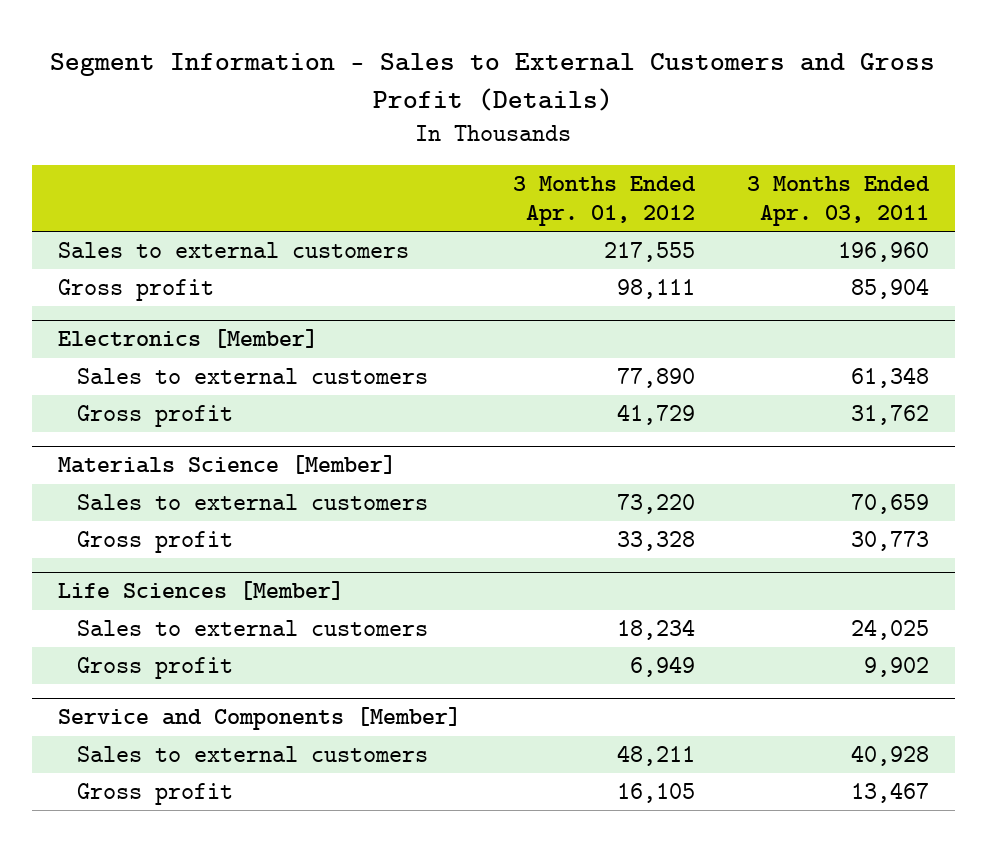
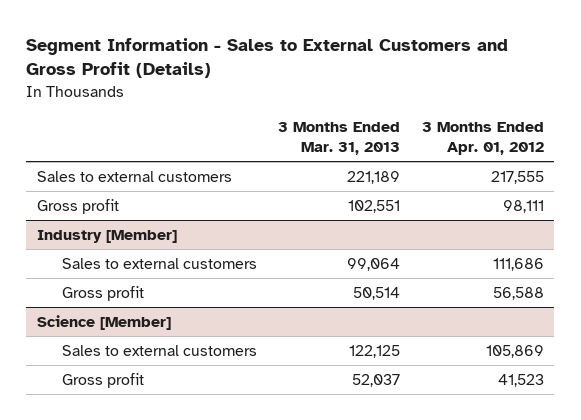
- | 3 Months Ended Apr. 01, 2012 | 3 Months Ended Apr. 03, 2011
+ | 3 Months Ended Mar. 31, 2013 | 3 Months Ended Apr. 01, 2012
- Electronics [Member]
- Sales to external customers | 77,890 | 61,348
- Gross profit | 41,729 | 31,762
- Materials Science [Member]
- Sales to external customers | 73,220 | 70,659
- Gross profit | 33,328 | 30,773
- Life Sciences [Member]
- Sales to external customers | 18,234 | 24,025
- Gross profit | 6,949 | 9,902
- Service and Components [Member]
- Sales to external customers | 48,211 | 40,928
- Gross profit | 16,105 | 13,467
+ Industry [Member]
+ Sales to external customers | 99,064 | 111,686
+ Gross profit | 50,514 | 56,588
+ Science [Member]
+ Sales to external customers | 122,125 | 105,869
+ Gross profit | 52,037 | 41,523

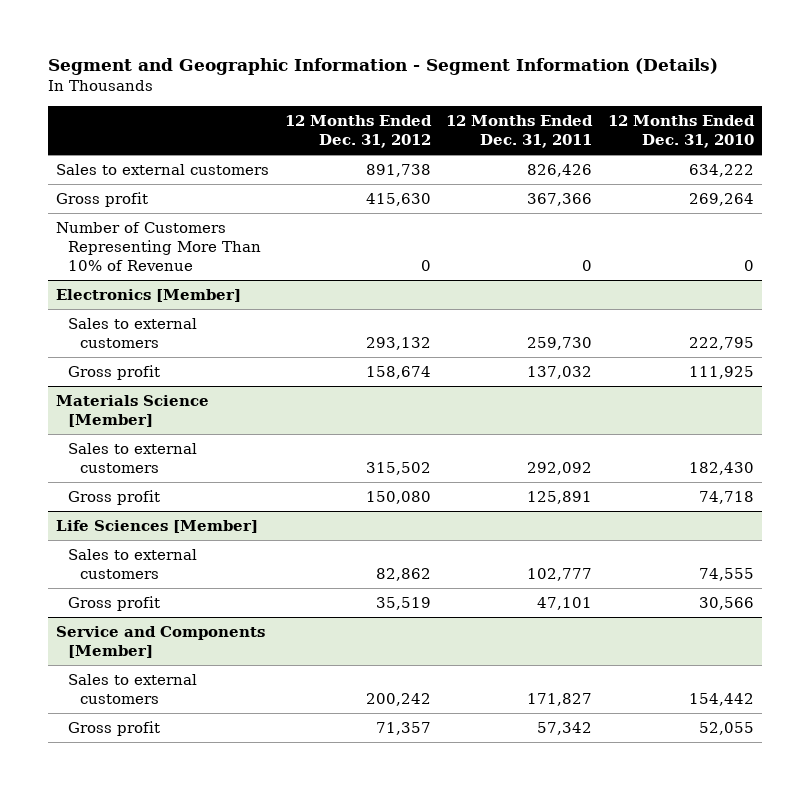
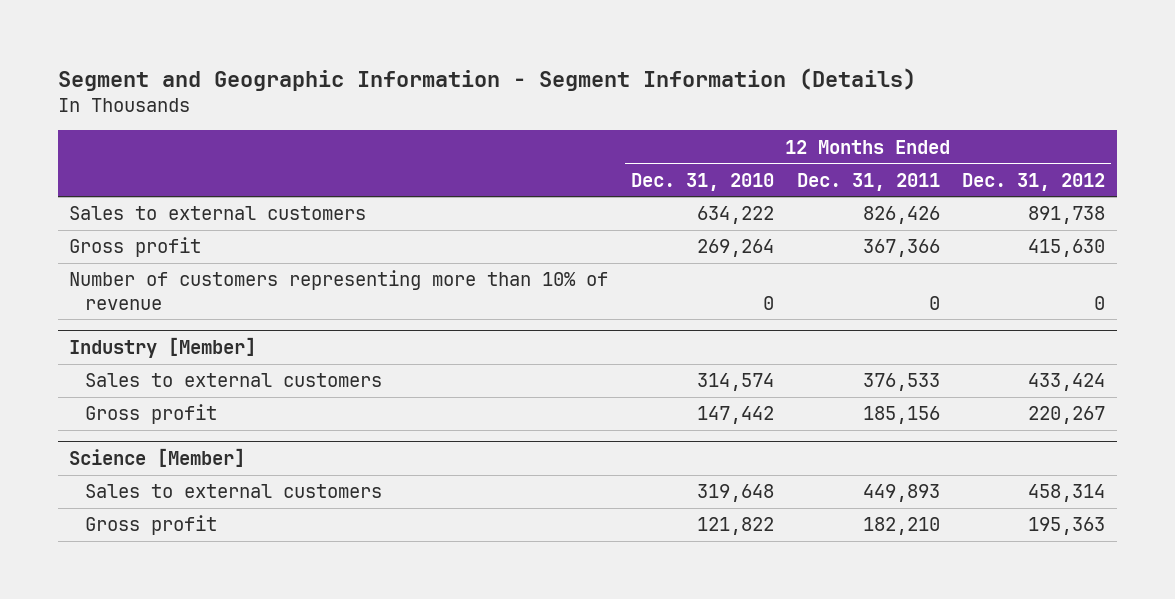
- | 12 Months Ended Dec. 31, 2012 | 12 Months Ended Dec. 31, 2011 | 12 Months Ended Dec. 31, 2010
+ | 12 Months Ended Dec. 31, 2010 | 12 Months Ended Dec. 31, 2011 | 12 Months Ended Dec. 31, 2012
- Number of Customers Representing More Than 10% of Revenue | 0 | 0 | 0
- Electronics [Member]
- Sales to external customers | 293,132 | 259,730 | 222,795
- Gross profit | 158,674 | 137,032 | 111,925
- Materials Science [Member]
- Sales to external customers | 315,502 | 292,092 | 182,430
- Gross profit | 150,080 | 125,891 | 74,718
- Life Sciences [Member]
- Sales to external customers | 82,862 | 102,777 | 74,555
- Gross profit | 35,519 | 47,101 | 30,566
- Service and Components [Member]
- Sales to external customers | 200,242 | 171,827 | 154,442
- Gross profit | 71,357 | 57,342 | 52,055
+ Number of customers representing more than 10% of revenue | 0 | 0 | 0
+ Industry [Member]
+ Sales to external customers | 314,574 | 376,533 | 433,424
+ Gross profit | 147,442 | 185,156 | 220,267
+ Science [Member]
+ Sales to external customers | 319,648 | 449,893 | 458,314
+ Gross profit | 121,822 | 182,210 | 195,363

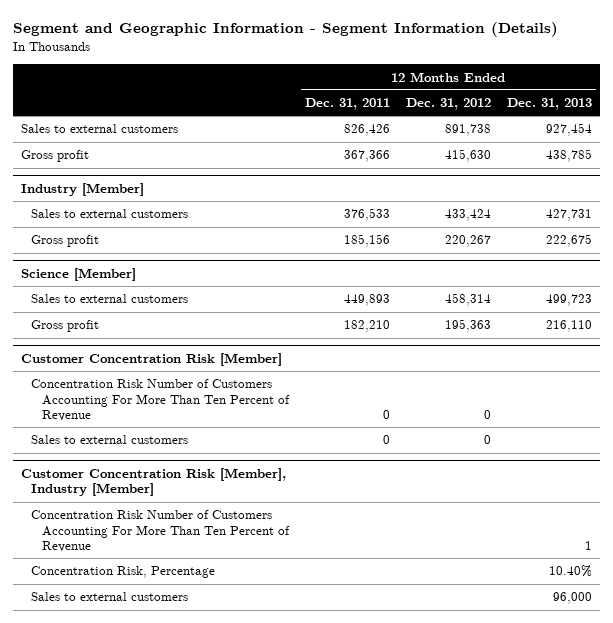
- | 12 Months Ended Dec. 31, 2010 | 12 Months Ended Dec. 31, 2011 | 12 Months Ended Dec. 31, 2012
+ | 12 Months Ended Dec. 31, 2011 | 12 Months Ended Dec. 31, 2012 | 12 Months Ended Dec. 31, 2013
- Number of customers representing more than 10% of revenue | 0 | 0 | 0
+ Customer Concentration Risk [Member]
+ Concentration Risk Number of Customers Accounting For More Than Ten Percent of Revenue | 0 | 0 |
+ Sales to external customers | 0 | 0 |
+ Customer Concentration Risk [Member], Industry [Member]
+ Concentration Risk Number of Customers Accounting For More Than Ten Percent of Revenue | | | 1
+ Concentration Risk, Percentage | | | 10.40%
+ Sales to external customers | | | 96,000

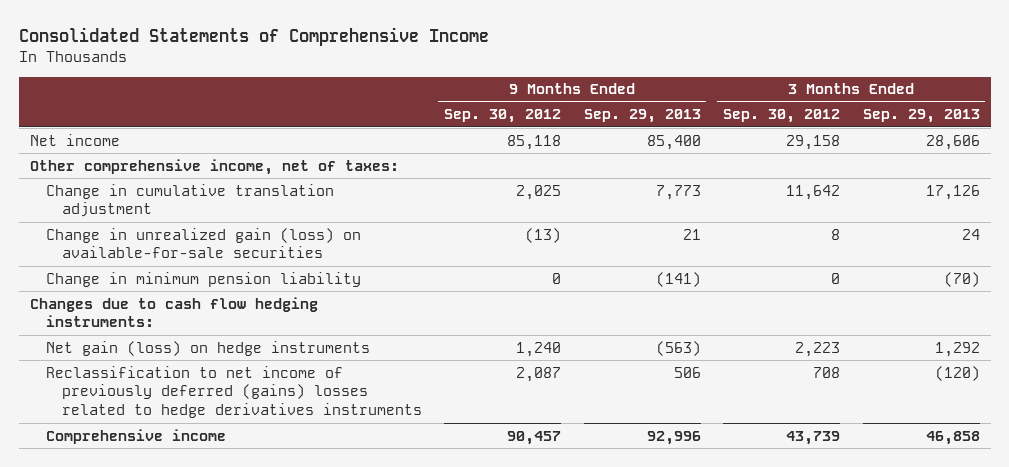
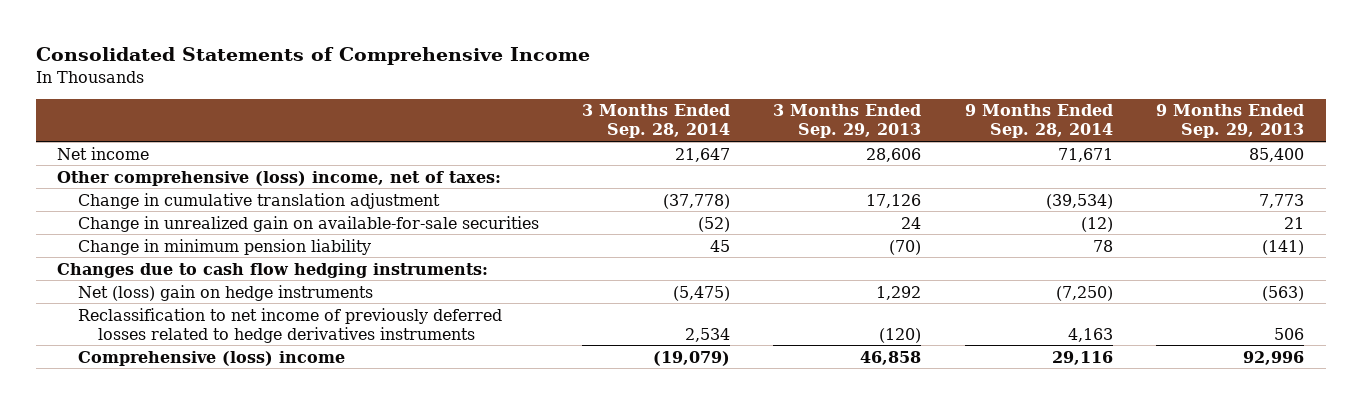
- | 9 Months Ended Sep. 30, 2012 | 9 Months Ended Sep. 29, 2013 | 3 Months Ended Sep. 30, 2012 | 3 Months Ended Sep. 29, 2013
+ | 3 Months Ended Sep. 28, 2014 | 3 Months Ended Sep. 29, 2013 | 9 Months Ended Sep. 28, 2014 | 9 Months Ended Sep. 29, 2013
- Other comprehensive income, net of taxes:
+ Other comprehensive (loss) income, net of taxes:
- Change in unrealized gain (loss) on available-for-sale securities | (13) | 21 | 8 | 24
+ Change in unrealized gain on available-for-sale securities | (52) | 24 | (12) | 21
- Net gain (loss) on hedge instruments | 1,240 | (563) | 2,223 | 1,292
- Reclassification to net income of previously deferred (gains) losses related to hedge derivatives instruments | 2,087 | 506 | 708 | (120)
- Comprehensive income | 90,457 | 92,996 | 43,739 | 46,858
+ Net (loss) gain on hedge instruments | (5,475) | 1,292 | (7,250) | (563)
+ Reclassification to net income of previously deferred losses related to hedge derivatives instruments | 2,534 | (120) | 4,163 | 506
+ Comprehensive (loss) income | (19,079) | 46,858 | 29,116 | 92,996

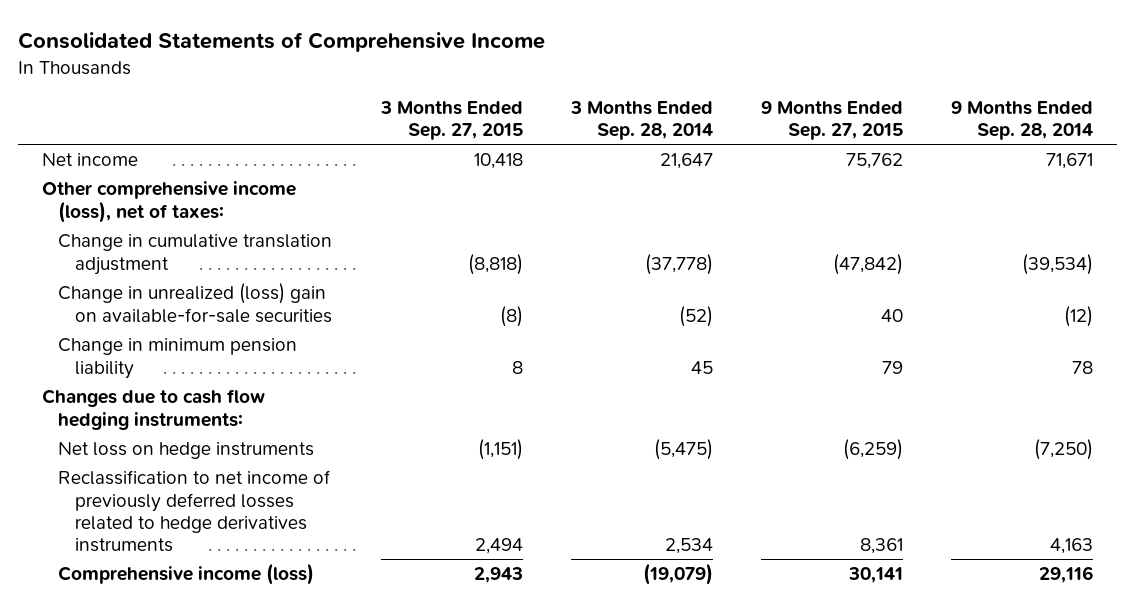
- | 3 Months Ended Sep. 28, 2014 | 3 Months Ended Sep. 29, 2013 | 9 Months Ended Sep. 28, 2014 | 9 Months Ended Sep. 29, 2013
+ | 3 Months Ended Sep. 27, 2015 | 3 Months Ended Sep. 28, 2014 | 9 Months Ended Sep. 27, 2015 | 9 Months Ended Sep. 28, 2014
- Other comprehensive (loss) income, net of taxes:
+ Other comprehensive income (loss), net of taxes:
- Change in unrealized gain on available-for-sale securities | (52) | 24 | (12) | 21
+ Change in unrealized (loss) gain on available-for-sale securities | (8) | (52) | 40 | (12)
- Net (loss) gain on hedge instruments | (5,475) | 1,292 | (7,250) | (563)
+ Net loss on hedge instruments | (1,151) | (5,475) | (6,259) | (7,250)
- Comprehensive (loss) income | (19,079) | 46,858 | 29,116 | 92,996
+ Comprehensive income (loss) | 2,943 | (19,079) | 30,141 | 29,116

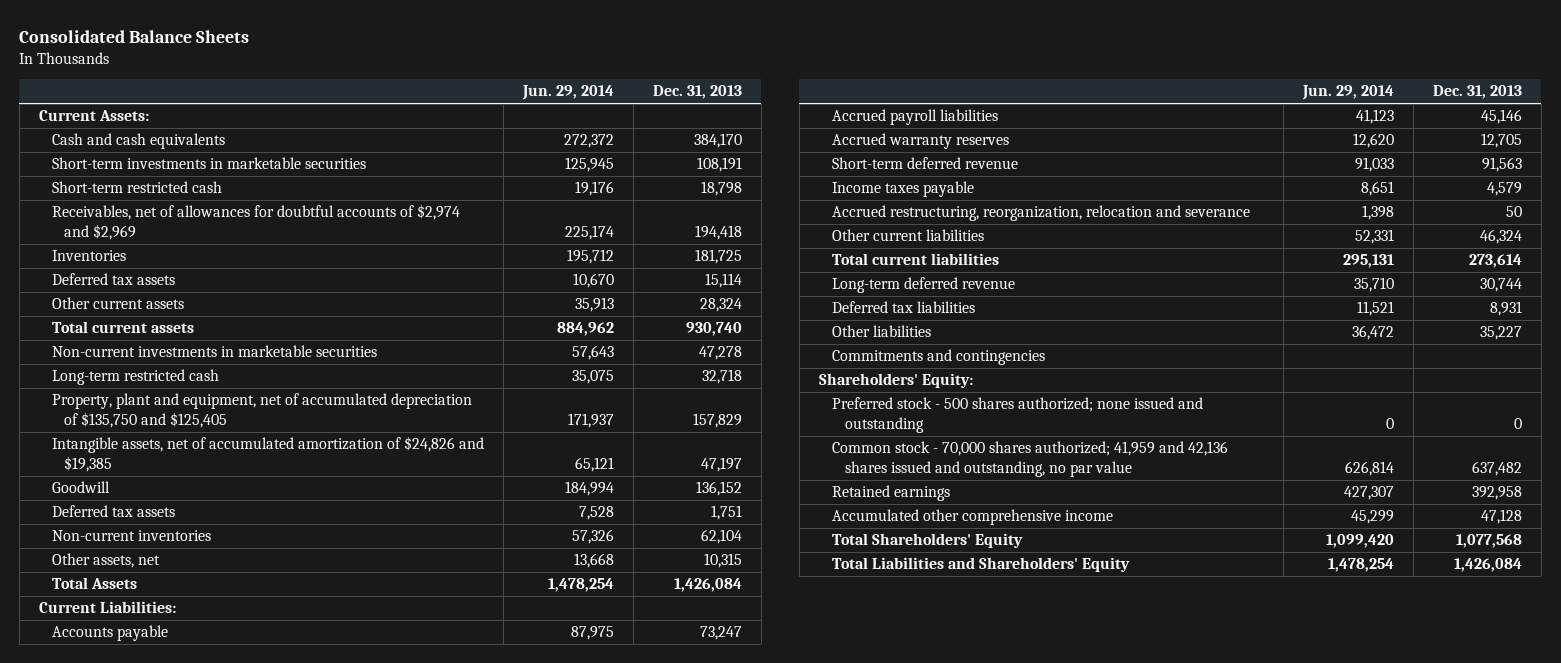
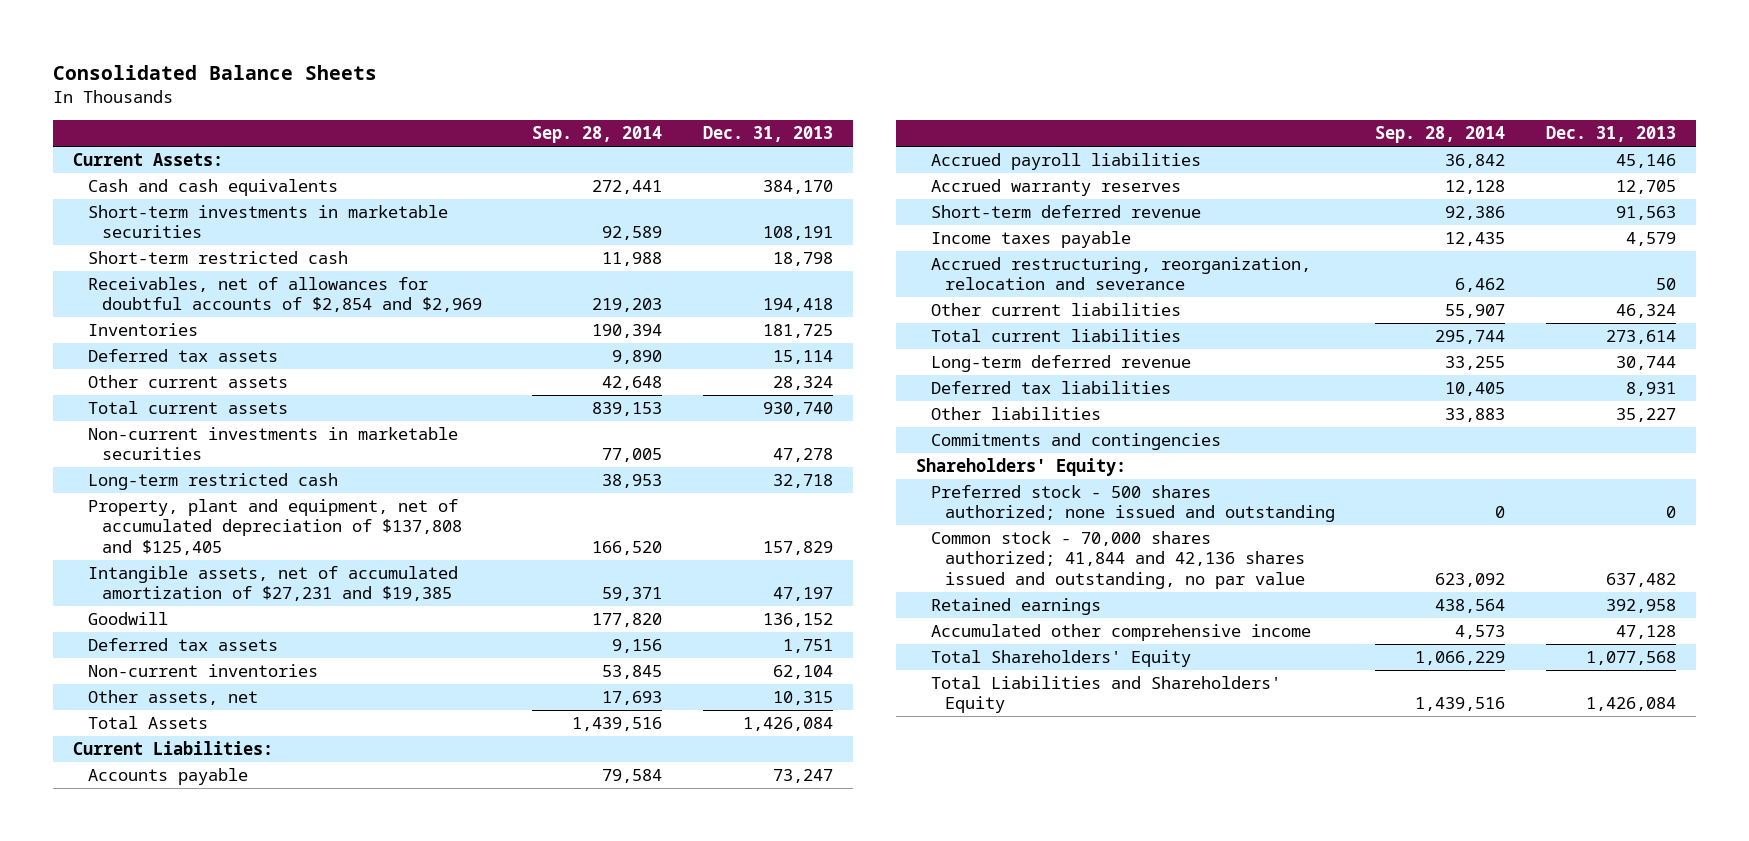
- | Jun. 29, 2014 | Dec. 31, 2013
+ | Sep. 28, 2014 | Dec. 31, 2013
- Receivables, net of allowances for doubtful accounts of $2,974 and $2,969 | 225,174 | 194,418
+ Receivables, net of allowances for doubtful accounts of $2,854 and $2,969 | 219,203 | 194,418
- Property, plant and equipment, net of accumulated depreciation of $135,750 and $125,405 | 171,937 | 157,829
- Intangible assets, net of accumulated amortization of $24,826 and $19,385 | 65,121 | 47,197
+ Property, plant and equipment, net of accumulated depreciation of $137,808 and $125,405 | 166,520 | 157,829
+ Intangible assets, net of accumulated amortization of $27,231 and $19,385 | 59,371 | 47,197
- Common stock - 70,000 shares authorized; 41,959 and 42,136 shares issued and outstanding, no par value | 626,814 | 637,482
+ Common stock - 70,000 shares authorized; 41,844 and 42,136 shares issued and outstanding, no par value | 623,092 | 637,482

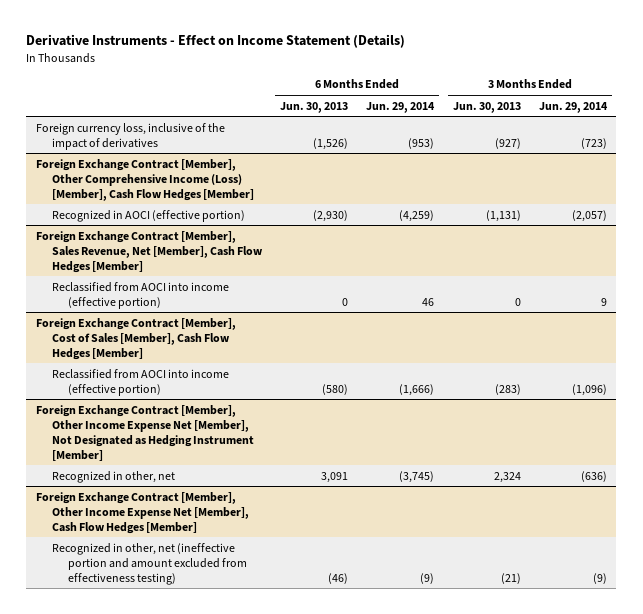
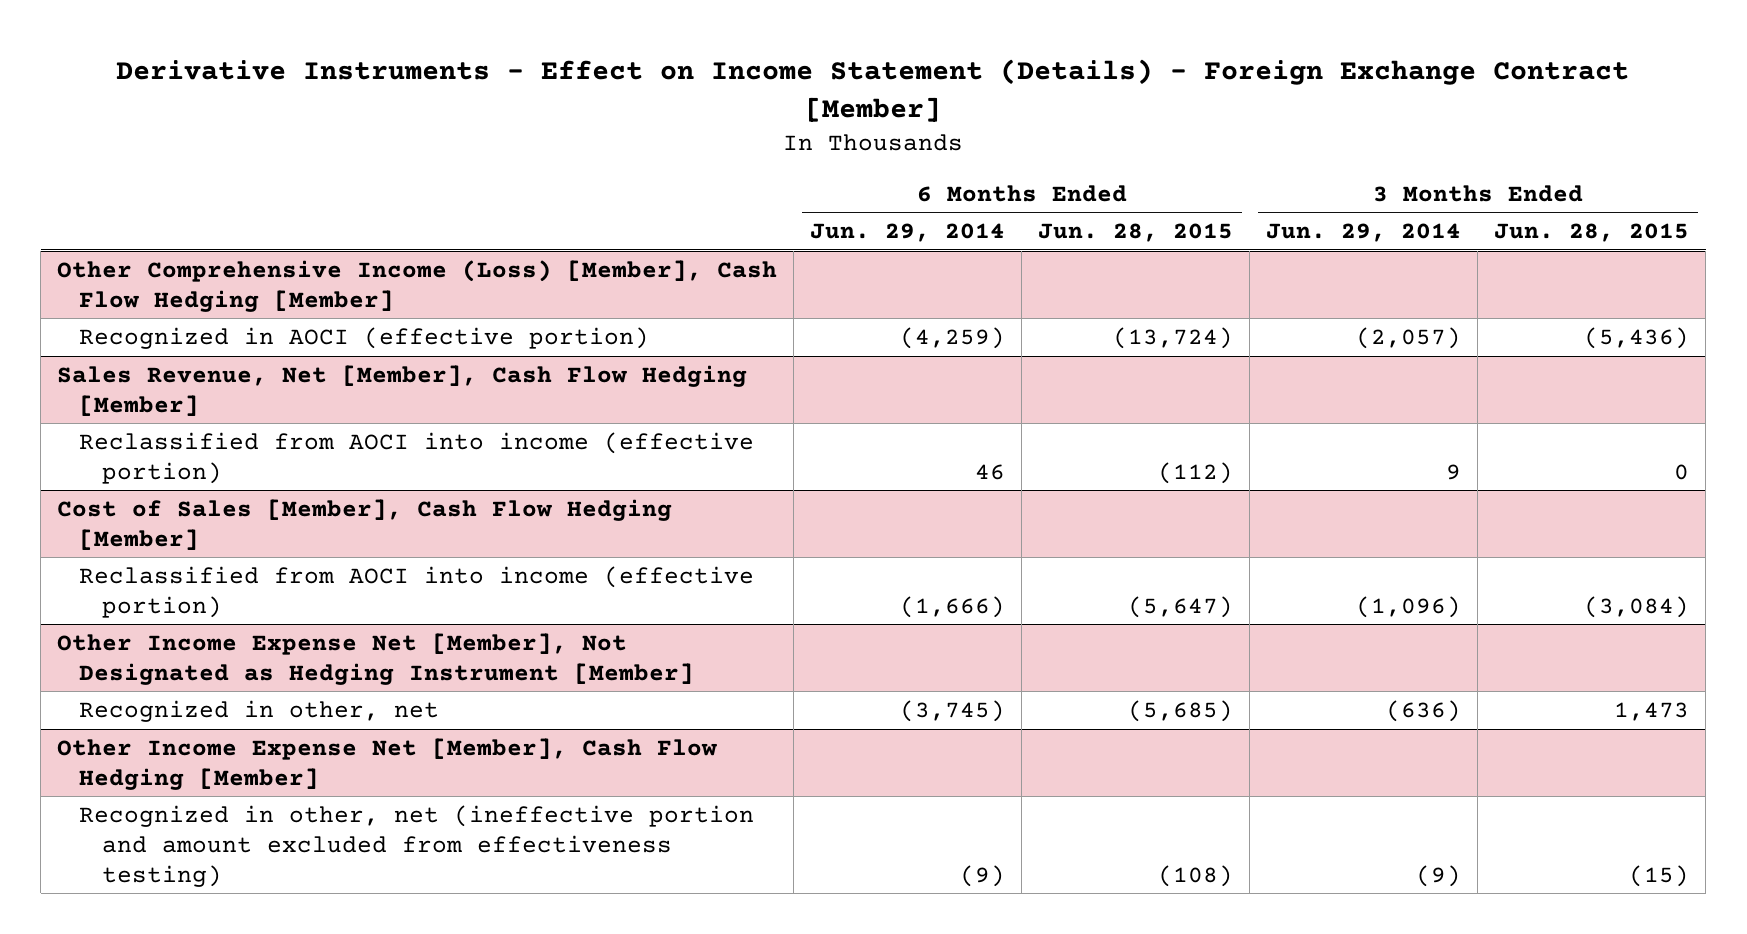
- Derivative Instruments - Effect on Income Statement (Details)
+ Derivative Instruments - Effect on Income Statement (Details) - Foreign Exchange Contract [Member]
- | 6 Months Ended Jun. 30, 2013 | 6 Months Ended Jun. 29, 2014 | 3 Months Ended Jun. 30, 2013 | 3 Months Ended Jun. 29, 2014
+ | 6 Months Ended Jun. 29, 2014 | 6 Months Ended Jun. 28, 2015 | 3 Months Ended Jun. 29, 2014 | 3 Months Ended Jun. 28, 2015
- Foreign currency loss, inclusive of the impact of derivatives | (1,526) | (953) | (927) | (723)
- Foreign Exchange Contract [Member], Other Comprehensive Income (Loss) [Member], Cash Flow Hedges [Member]
+ Other Comprehensive Income (Loss) [Member], Cash Flow Hedging [Member]
- Foreign Exchange Contract [Member], Sales Revenue, Net [Member], Cash Flow Hedges [Member]
+ Sales Revenue, Net [Member], Cash Flow Hedging [Member]
- Foreign Exchange Contract [Member], Cost of Sales [Member], Cash Flow Hedges [Member]
+ Cost of Sales [Member], Cash Flow Hedging [Member]
- Foreign Exchange Contract [Member], Other Income Expense Net [Member], Not Designated as Hedging Instrument [Member]
+ Other Income Expense Net [Member], Not Designated as Hedging Instrument [Member]
- Foreign Exchange Contract [Member], Other Income Expense Net [Member], Cash Flow Hedges [Member]
+ Other Income Expense Net [Member], Cash Flow Hedging [Member]

